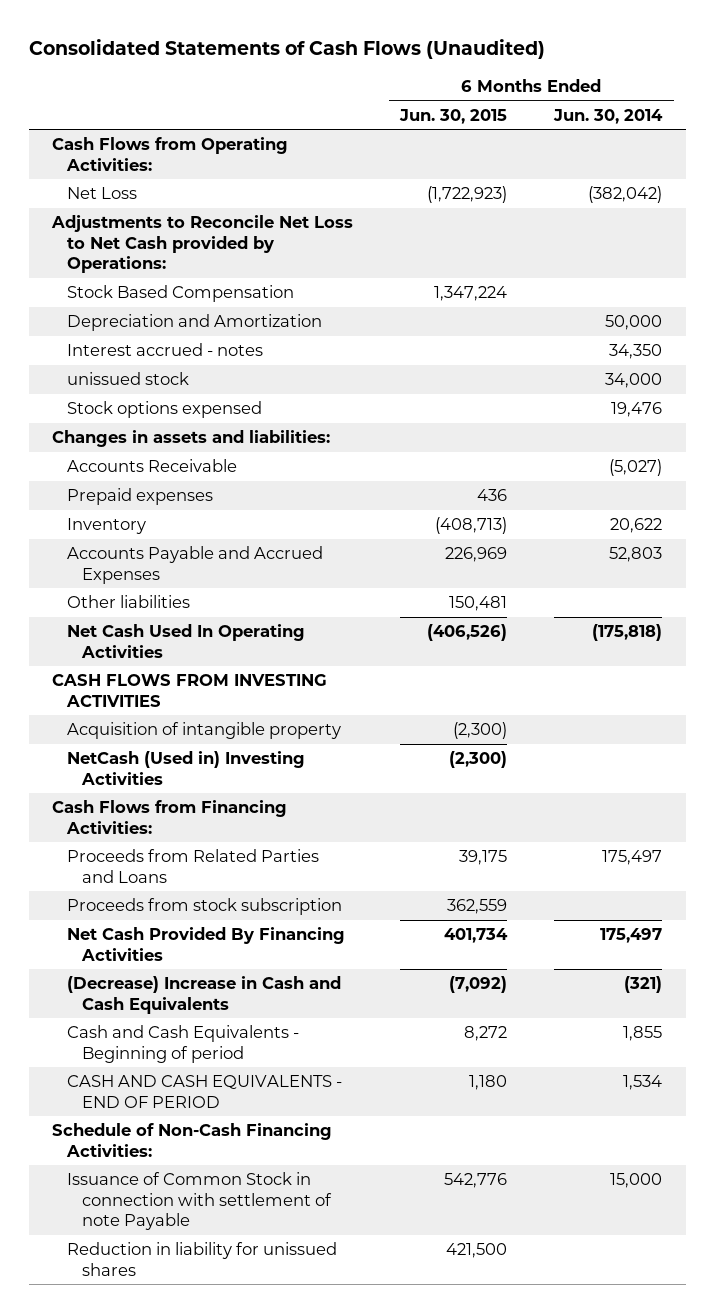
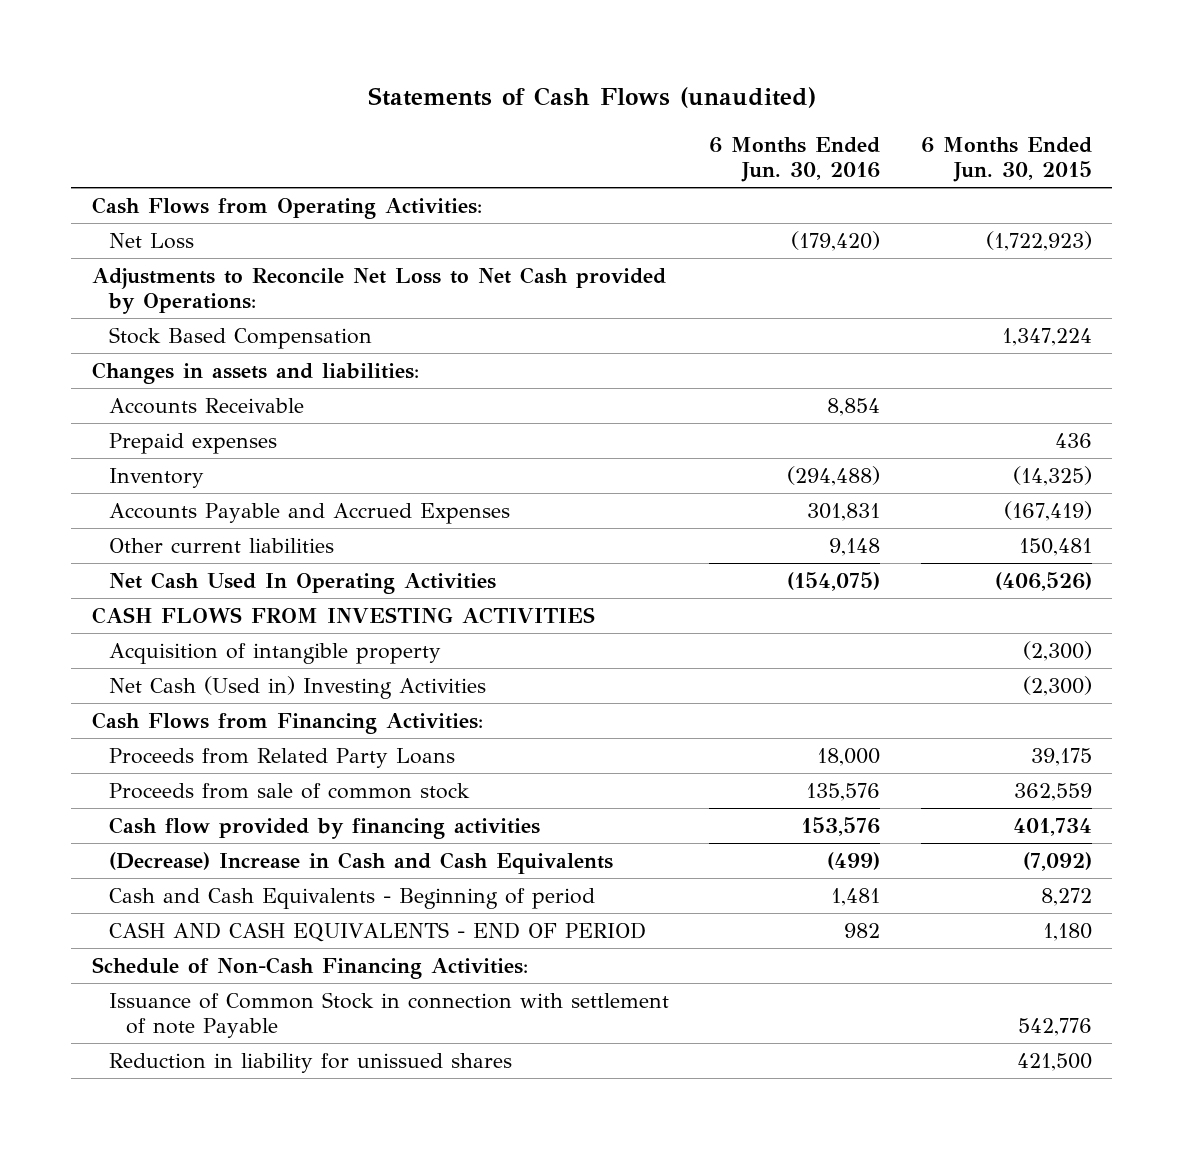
- Consolidated Statements of Cash Flows (Unaudited)
+ Statements of Cash Flows (unaudited)
- | 6 Months Ended Jun. 30, 2015 | 6 Months Ended Jun. 30, 2014
+ | 6 Months Ended Jun. 30, 2016 | 6 Months Ended Jun. 30, 2015
- Depreciation and Amortization | | 50,000
- Interest accrued - notes | | 34,350
- unissued stock | | 34,000
- Stock options expensed | | 19,476
- Inventory | (408,713) | 20,622
- Accounts Payable and Accrued Expenses | 226,969 | 52,803
- Other liabilities | 150,481 |
+ Inventory | (294,488) | (14,325)
+ Accounts Payable and Accrued Expenses | 301,831 | (167,419)
+ Other current liabilities | 9,148 | 150,481
- NetCash (Used in) Investing Activities | (2,300) |
+ Net Cash (Used in) Investing Activities | | (2,300)
- Proceeds from Related Parties and Loans | 39,175 | 175,497
- Proceeds from stock subscription | 362,559 |
- Net Cash Provided By Financing Activities | 401,734 | 175,497
+ Proceeds from Related Party Loans | 18,000 | 39,175
+ Proceeds from sale of common stock | 135,576 | 362,559
+ Cash flow provided by financing activities | 153,576 | 401,734

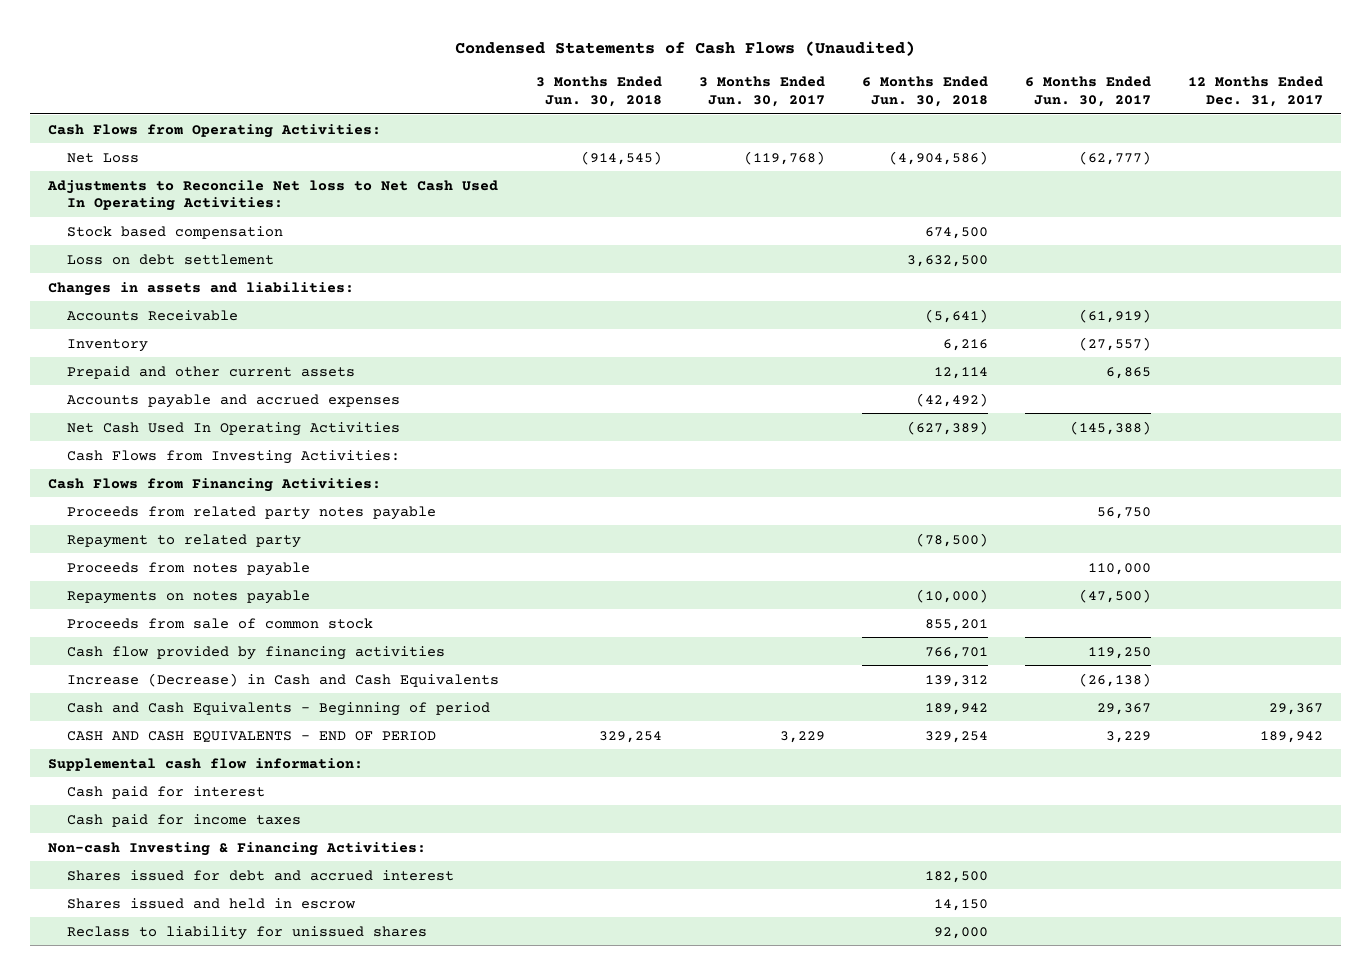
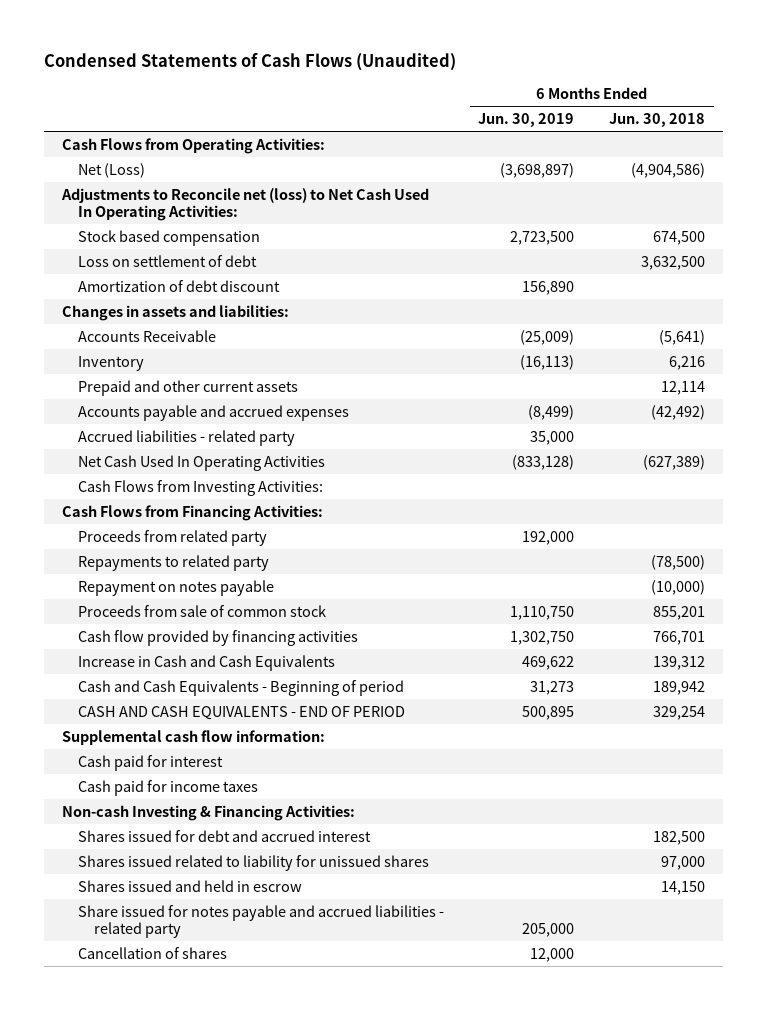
- | 3 Months Ended Jun. 30, 2018 | 3 Months Ended Jun. 30, 2017 | 6 Months Ended Jun. 30, 2018 | 6 Months Ended Jun. 30, 2017 | 12 Months Ended Dec. 31, 2017
+ | 6 Months Ended Jun. 30, 2019 | 6 Months Ended Jun. 30, 2018
- Net Loss | (914,545) | (119,768) | (4,904,586) | (62,777) |
- Adjustments to Reconcile Net loss to Net Cash Used In Operating Activities:
+ Net (Loss) | (3,698,897) | (4,904,586)
+ Adjustments to Reconcile net (loss) to Net Cash Used In Operating Activities:
- Loss on debt settlement | | | 3,632,500 | |
+ Loss on settlement of debt | | 3,632,500
+ Amortization of debt discount | 156,890 |
+ Accrued liabilities - related party | 35,000 |
- Proceeds from related party notes payable | | | | 56,750 |
- Repayment to related party | | | (78,500) | |
- Proceeds from notes payable | | | | 110,000 |
- Repayments on notes payable | | | (10,000) | (47,500) |
+ Proceeds from related party | 192,000 |
+ Repayments to related party | | (78,500)
+ Repayment on notes payable | | (10,000)
- Increase (Decrease) in Cash and Cash Equivalents | | | 139,312 | (26,138) |
+ Increase in Cash and Cash Equivalents | 469,622 | 139,312
+ Shares issued related to liability for unissued shares | | 97,000
- Reclass to liability for unissued shares | | | 92,000 | |
+ Share issued for notes payable and accrued liabilities - related party | 205,000 |
+ Cancellation of shares | 12,000 |

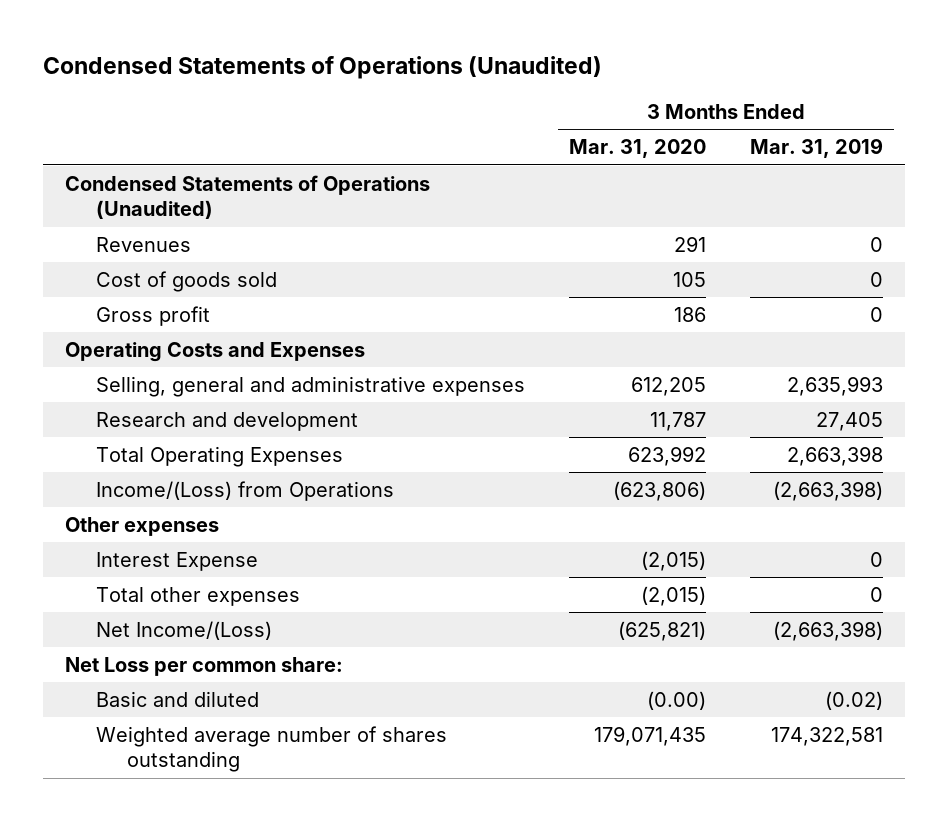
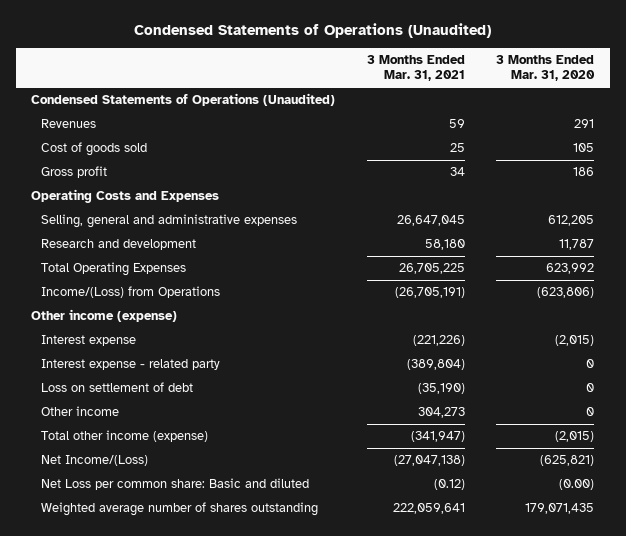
- | 3 Months Ended Mar. 31, 2020 | 3 Months Ended Mar. 31, 2019
+ | 3 Months Ended Mar. 31, 2021 | 3 Months Ended Mar. 31, 2020
- Other expenses
- Interest Expense | (2,015) | 0
- Total other expenses | (2,015) | 0
+ Other income (expense)
+ Interest expense | (221,226) | (2,015)
+ Interest expense - related party | (389,804) | 0
+ Loss on settlement of debt | (35,190) | 0
+ Other income | 304,273 | 0
+ Total other income (expense) | (341,947) | (2,015)
- Net Loss per common share:
- Basic and diluted | (0.00) | (0.02)
+ Net Loss per common share: Basic and diluted | (0.12) | (0.00)

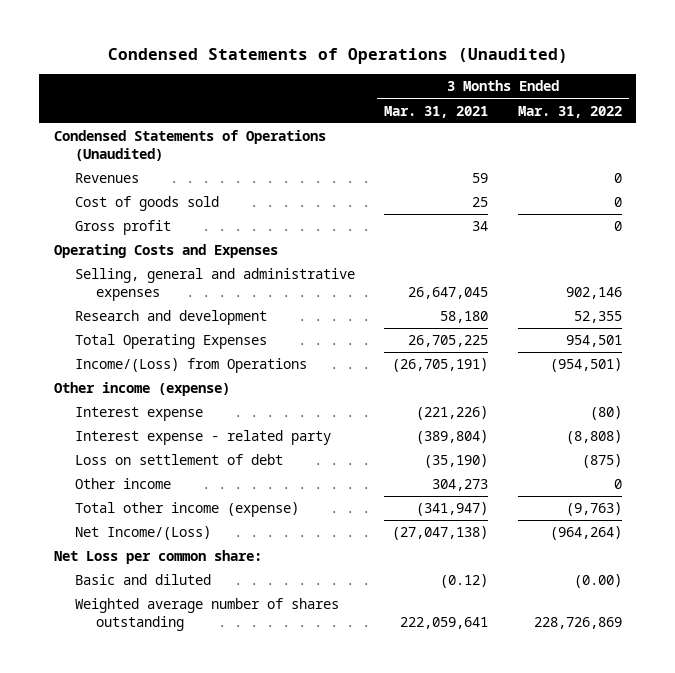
- | 3 Months Ended Mar. 31, 2021 | 3 Months Ended Mar. 31, 2020
+ | 3 Months Ended Mar. 31, 2021 | 3 Months Ended Mar. 31, 2022
- Net Loss per common share: Basic and diluted | (0.12) | (0.00)
+ Net Loss per common share:
+ Basic and diluted | (0.12) | (0.00)

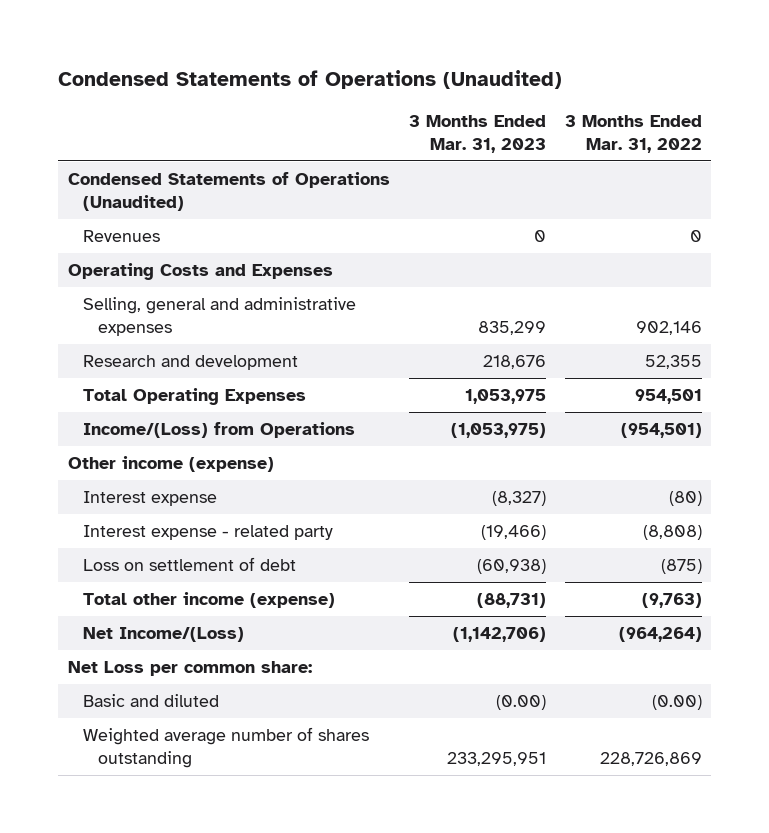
- | 3 Months Ended Mar. 31, 2021 | 3 Months Ended Mar. 31, 2022
+ | 3 Months Ended Mar. 31, 2023 | 3 Months Ended Mar. 31, 2022
- Cost of goods sold | 25 | 0
- Gross profit | 34 | 0
- Other income | 304,273 | 0

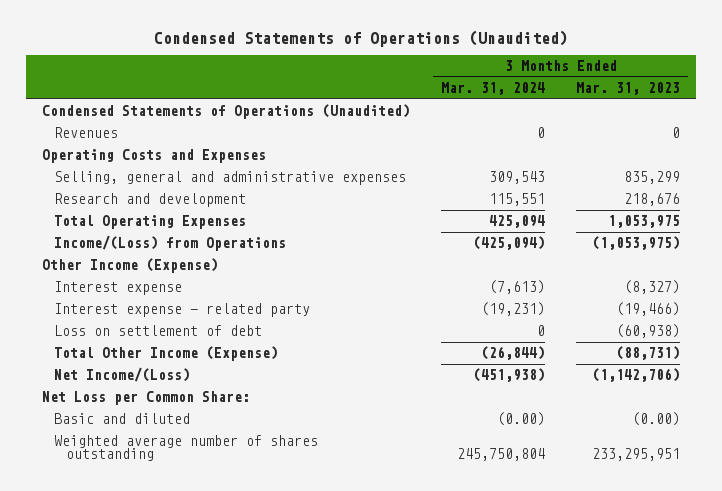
- | 3 Months Ended Mar. 31, 2023 | 3 Months Ended Mar. 31, 2022
+ | 3 Months Ended Mar. 31, 2024 | 3 Months Ended Mar. 31, 2023
- Other income (expense)
+ Other Income (Expense)
- Total other income (expense) | (88,731) | (9,763)
+ Total Other Income (Expense) | (26,844) | (88,731)
- Net Loss per common share:
+ Net Loss per Common Share:

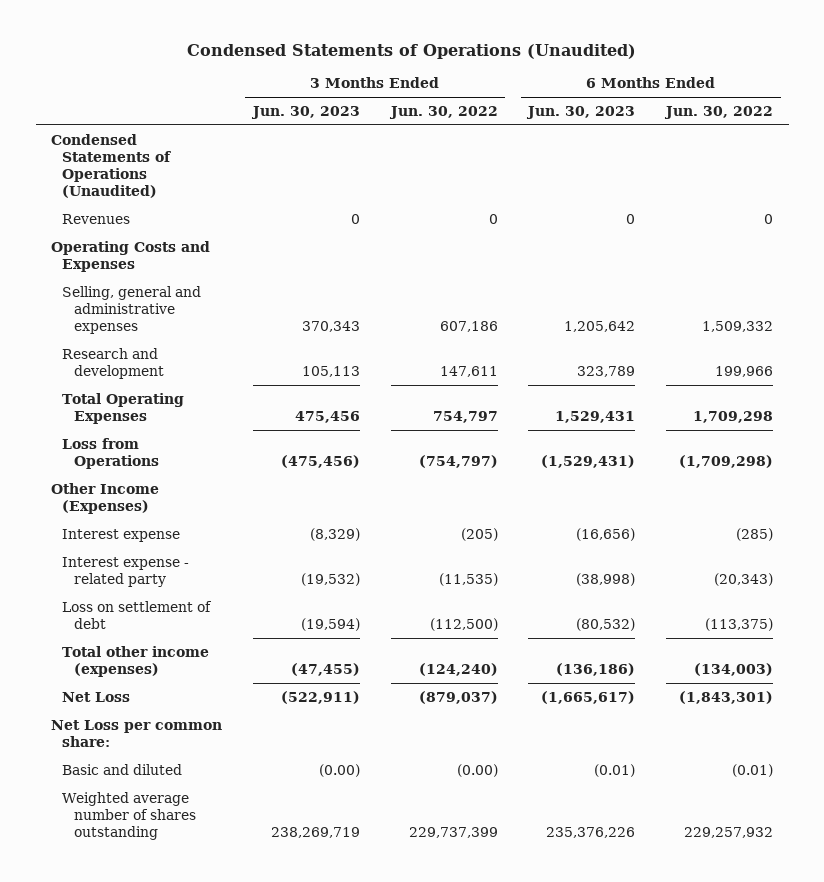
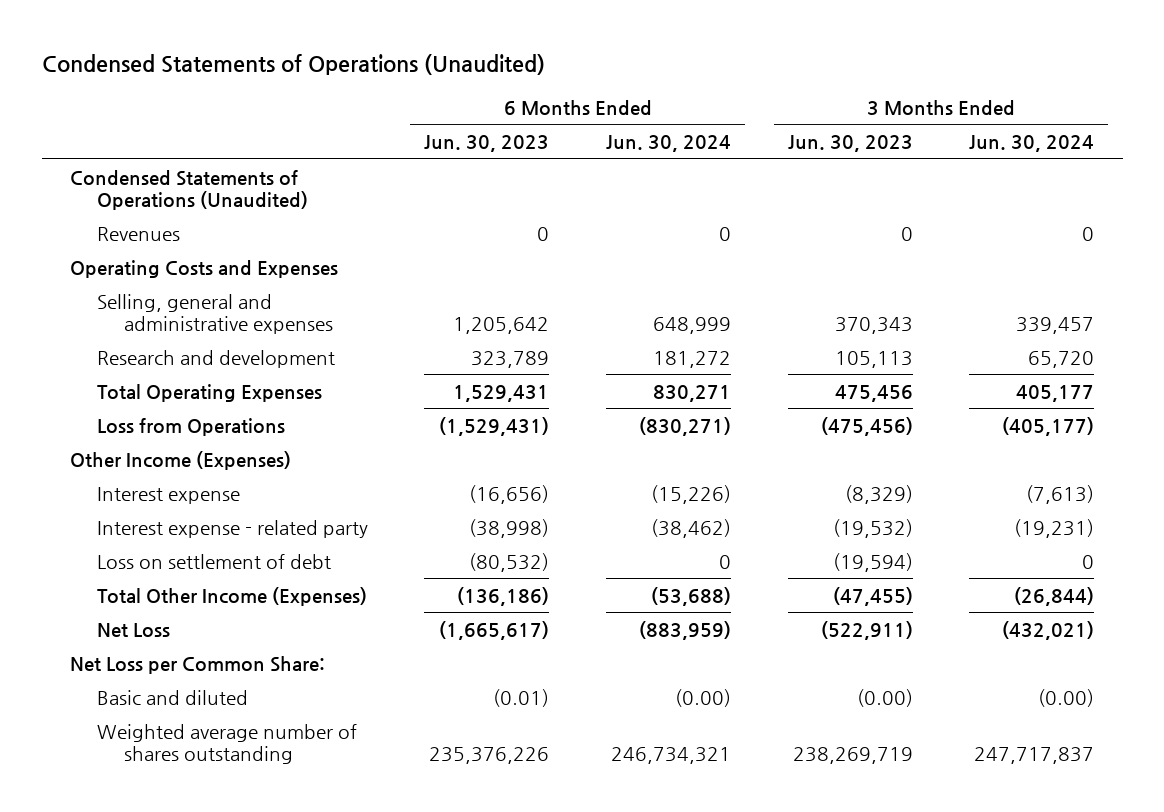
- | 3 Months Ended Jun. 30, 2023 | 3 Months Ended Jun. 30, 2022 | 6 Months Ended Jun. 30, 2023 | 6 Months Ended Jun. 30, 2022
+ | 6 Months Ended Jun. 30, 2023 | 6 Months Ended Jun. 30, 2024 | 3 Months Ended Jun. 30, 2023 | 3 Months Ended Jun. 30, 2024
- Total other income (expenses) | (47,455) | (124,240) | (136,186) | (134,003)
+ Total Other Income (Expenses) | (136,186) | (53,688) | (47,455) | (26,844)
- Net Loss per common share:
+ Net Loss per Common Share:

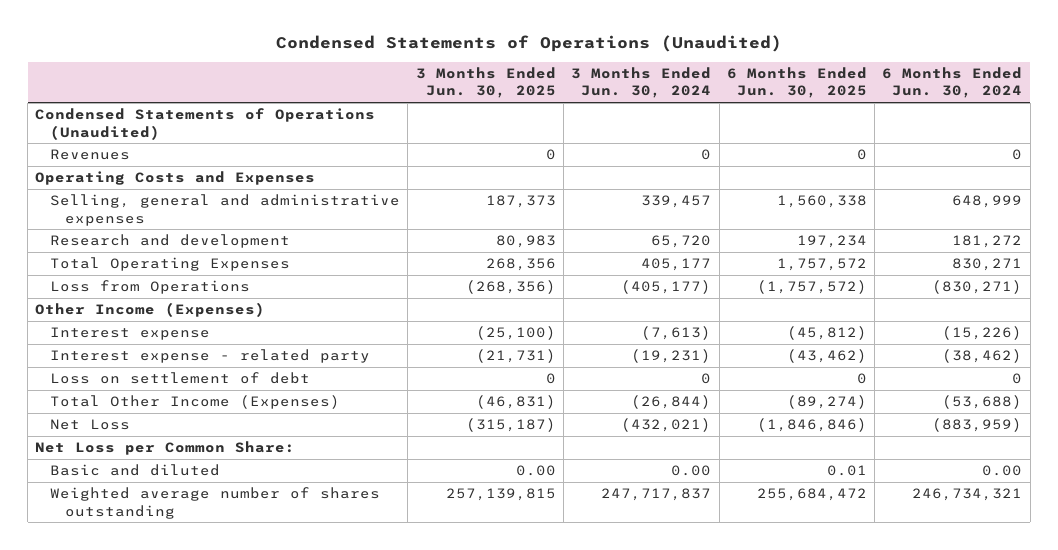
- | 6 Months Ended Jun. 30, 2023 | 6 Months Ended Jun. 30, 2024 | 3 Months Ended Jun. 30, 2023 | 3 Months Ended Jun. 30, 2024
+ | 3 Months Ended Jun. 30, 2025 | 3 Months Ended Jun. 30, 2024 | 6 Months Ended Jun. 30, 2025 | 6 Months Ended Jun. 30, 2024
- Basic and diluted | (0.01) | (0.00) | (0.00) | (0.00)
+ Basic and diluted | 0.00 | 0.00 | 0.01 | 0.00

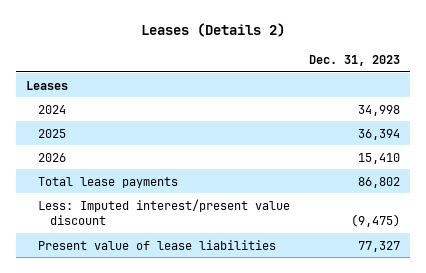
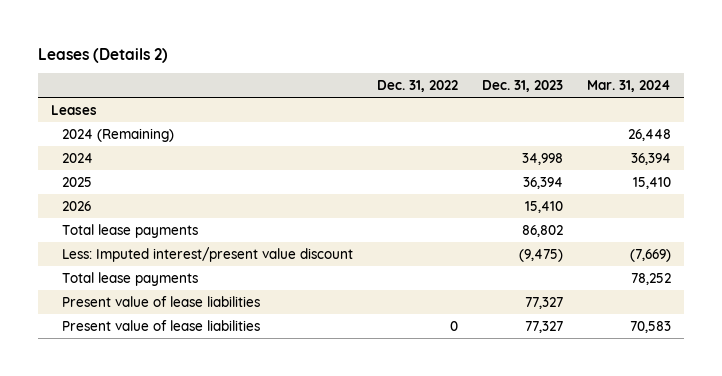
- | Dec. 31, 2023
+ | Dec. 31, 2022 | Dec. 31, 2023 | Mar. 31, 2024
+ 2024 (Remaining) | | | 26,448
+ Total lease payments | | | 78,252
+ Present value of lease liabilities | 0 | 77,327 | 70,583

